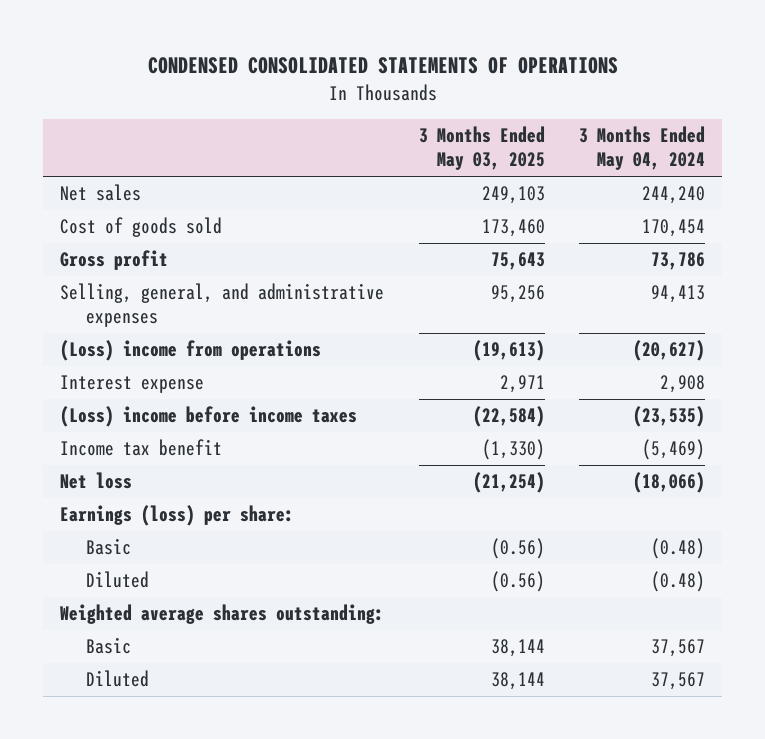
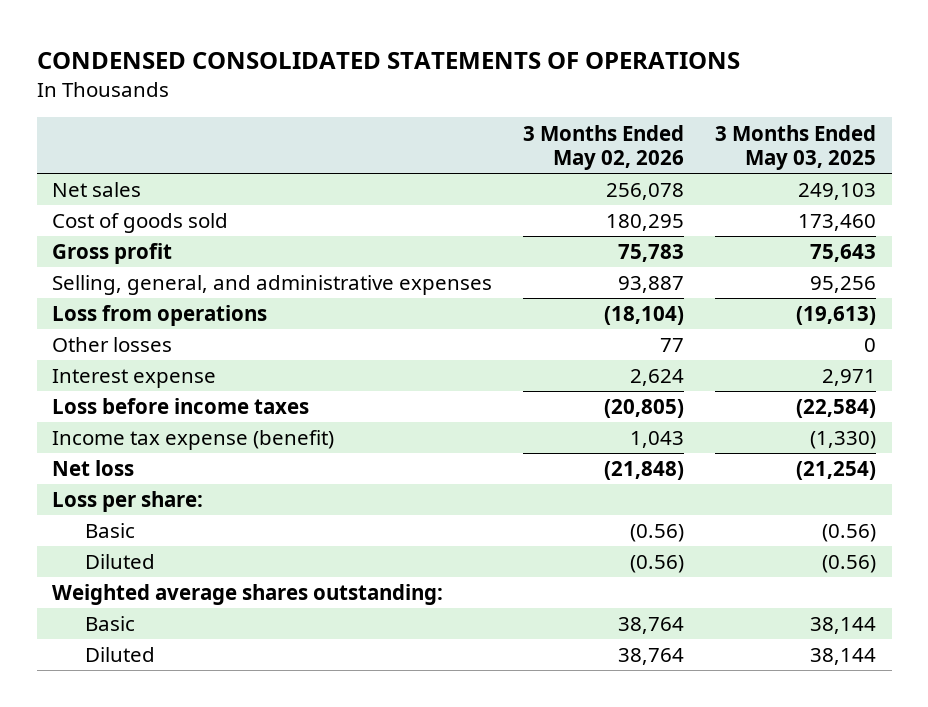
- | 3 Months Ended May 03, 2025 | 3 Months Ended May 04, 2024
+ | 3 Months Ended May 02, 2026 | 3 Months Ended May 03, 2025
- (Loss) income from operations | (19,613) | (20,627)
+ Loss from operations | (18,104) | (19,613)
+ Other losses | 77 | 0
- (Loss) income before income taxes | (22,584) | (23,535)
- Income tax benefit | (1,330) | (5,469)
+ Loss before income taxes | (20,805) | (22,584)
+ Income tax expense (benefit) | 1,043 | (1,330)
- Earnings (loss) per share:
+ Loss per share:

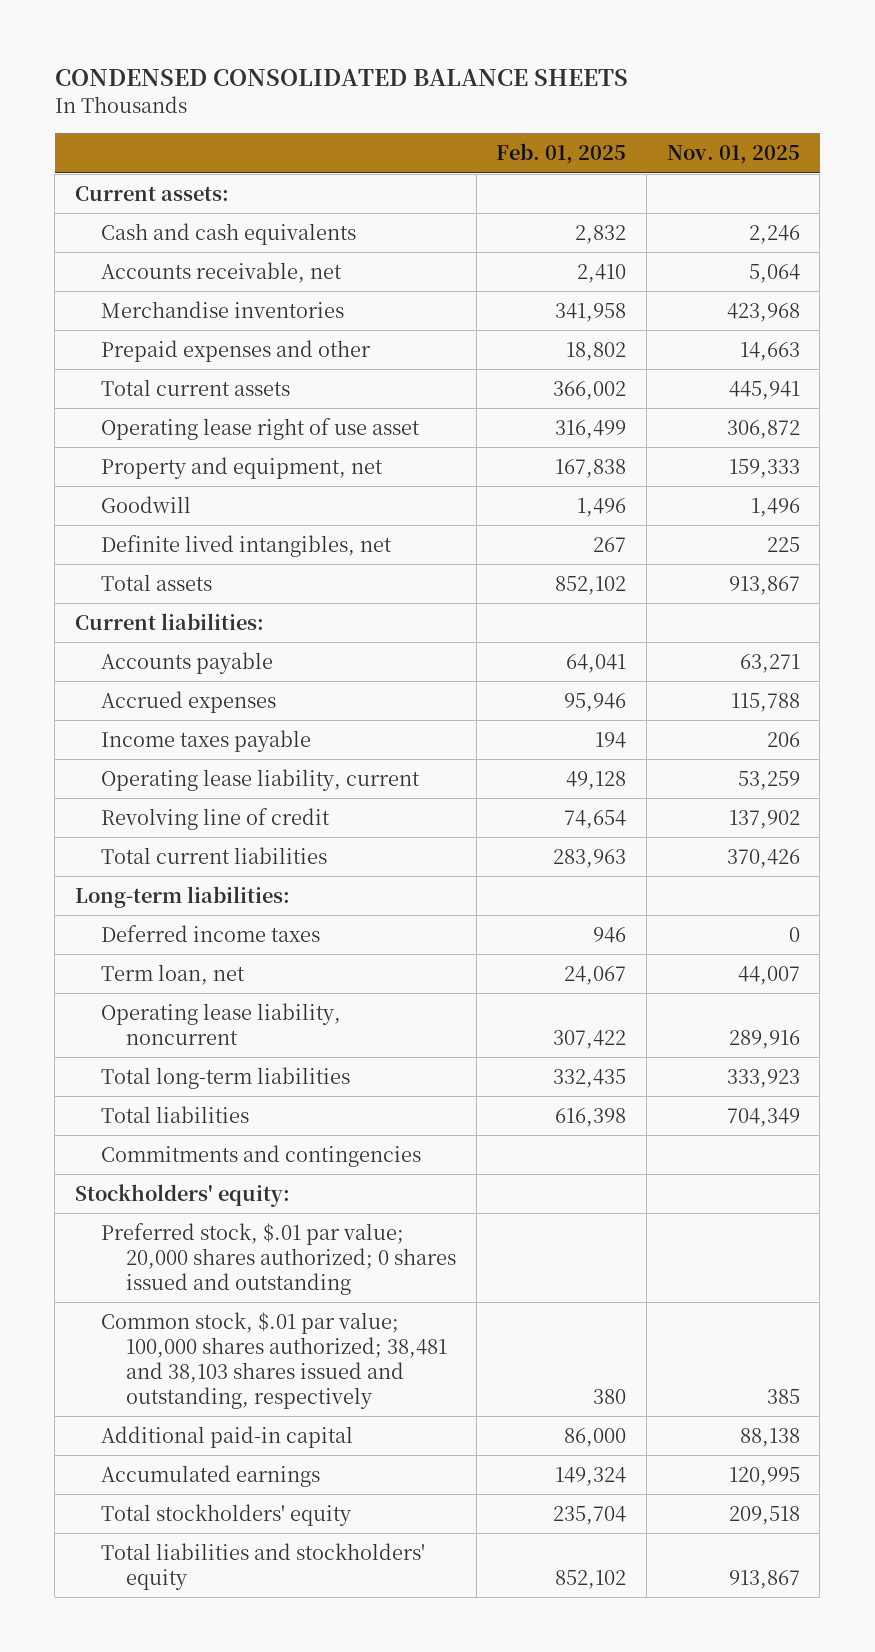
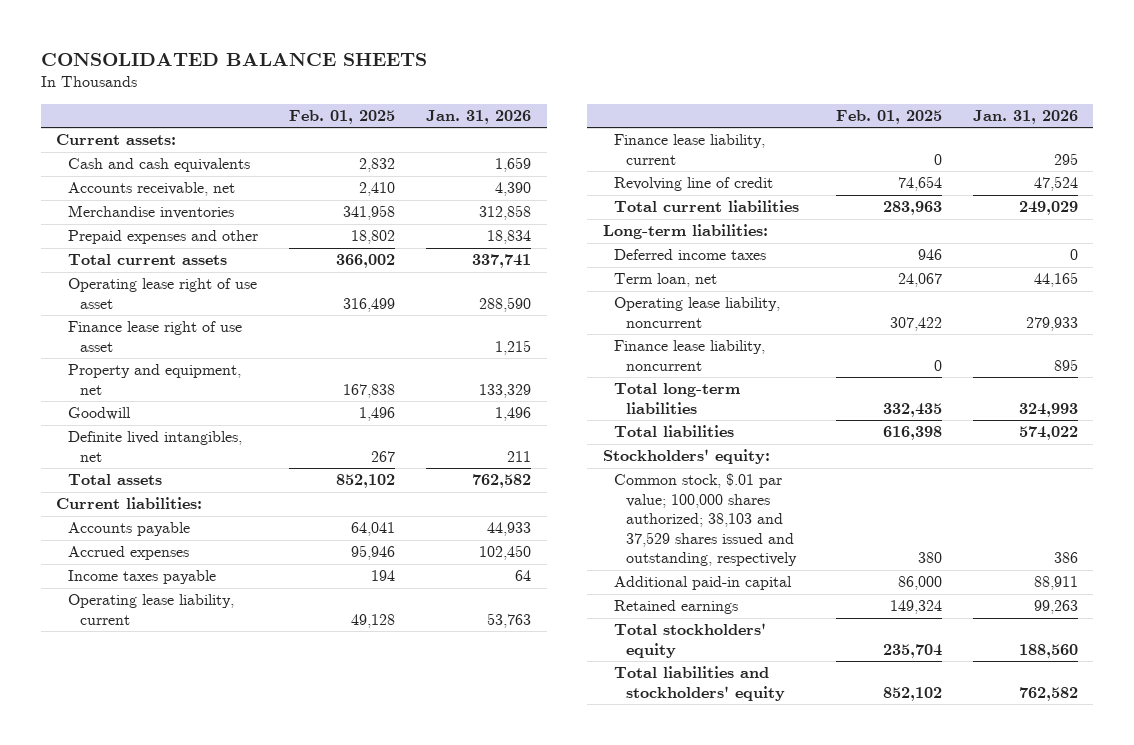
- CONDENSED CONSOLIDATED BALANCE SHEETS
+ CONSOLIDATED BALANCE SHEETS
- | Feb. 01, 2025 | Nov. 01, 2025
+ | Feb. 01, 2025 | Jan. 31, 2026
+ Finance lease right of use asset | | 1,215
+ Finance lease liability, current | 0 | 295
+ Finance lease liability, noncurrent | 0 | 895
- Commitments and contingencies
- Preferred stock, $.01 par value; 20,000 shares authorized; 0 shares issued and outstanding
- Common stock, $.01 par value; 100,000 shares authorized; 38,481 and 38,103 shares issued and outstanding, respectively | 380 | 385
+ Common stock, $.01 par value; 100,000 shares authorized; 38,103 and 37,529 shares issued and outstanding, respectively | 380 | 386
- Accumulated earnings | 149,324 | 120,995
+ Retained earnings | 149,324 | 99,263

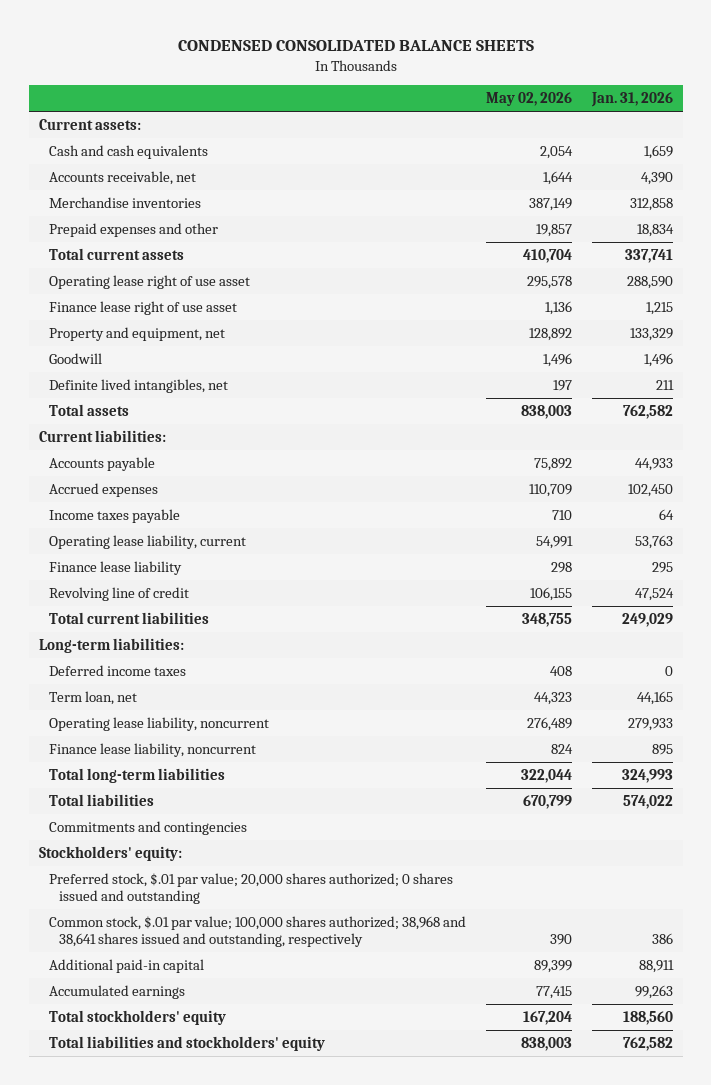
- CONSOLIDATED BALANCE SHEETS
+ CONDENSED CONSOLIDATED BALANCE SHEETS
- | Feb. 01, 2025 | Jan. 31, 2026
+ | May 02, 2026 | Jan. 31, 2026
- Finance lease liability, current | 0 | 295
+ Finance lease liability | 298 | 295
+ Commitments and contingencies
- Common stock, $.01 par value; 100,000 shares authorized; 38,103 and 37,529 shares issued and outstanding, respectively | 380 | 386
+ Preferred stock, $.01 par value; 20,000 shares authorized; 0 shares issued and outstanding
+ Common stock, $.01 par value; 100,000 shares authorized; 38,968 and 38,641 shares issued and outstanding, respectively | 390 | 386
- Retained earnings | 149,324 | 99,263
+ Accumulated earnings | 77,415 | 99,263

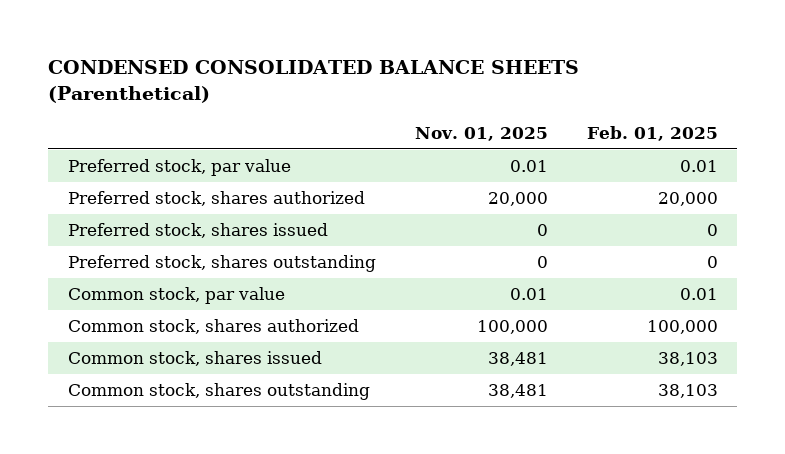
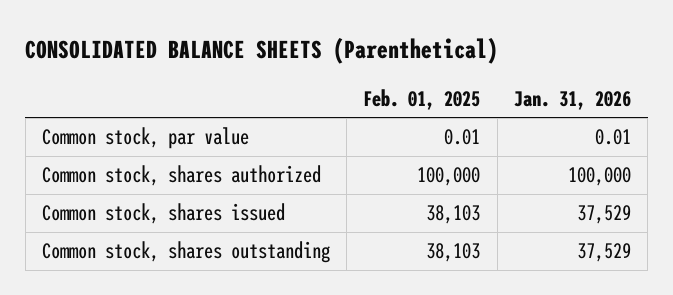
- CONDENSED CONSOLIDATED BALANCE SHEETS (Parenthetical)
+ CONSOLIDATED BALANCE SHEETS (Parenthetical)
- | Nov. 01, 2025 | Feb. 01, 2025
+ | Feb. 01, 2025 | Jan. 31, 2026
- Preferred stock, par value | 0.01 | 0.01
- Preferred stock, shares authorized | 20,000 | 20,000
- Preferred stock, shares issued | 0 | 0
- Preferred stock, shares outstanding | 0 | 0

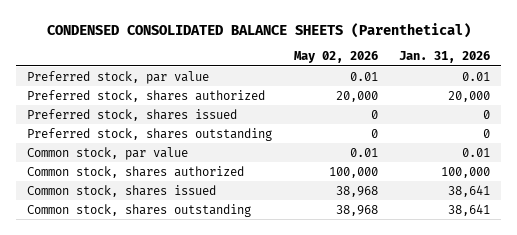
- CONSOLIDATED BALANCE SHEETS (Parenthetical)
+ CONDENSED CONSOLIDATED BALANCE SHEETS (Parenthetical)
- | Feb. 01, 2025 | Jan. 31, 2026
+ | May 02, 2026 | Jan. 31, 2026
+ Preferred stock, par value | 0.01 | 0.01
+ Preferred stock, shares authorized | 20,000 | 20,000
+ Preferred stock, shares issued | 0 | 0
+ Preferred stock, shares outstanding | 0 | 0
- Common stock, shares issued | 38,103 | 37,529
- Common stock, shares outstanding | 38,103 | 37,529
+ Common stock, shares issued | 38,968 | 38,641
+ Common stock, shares outstanding | 38,968 | 38,641

